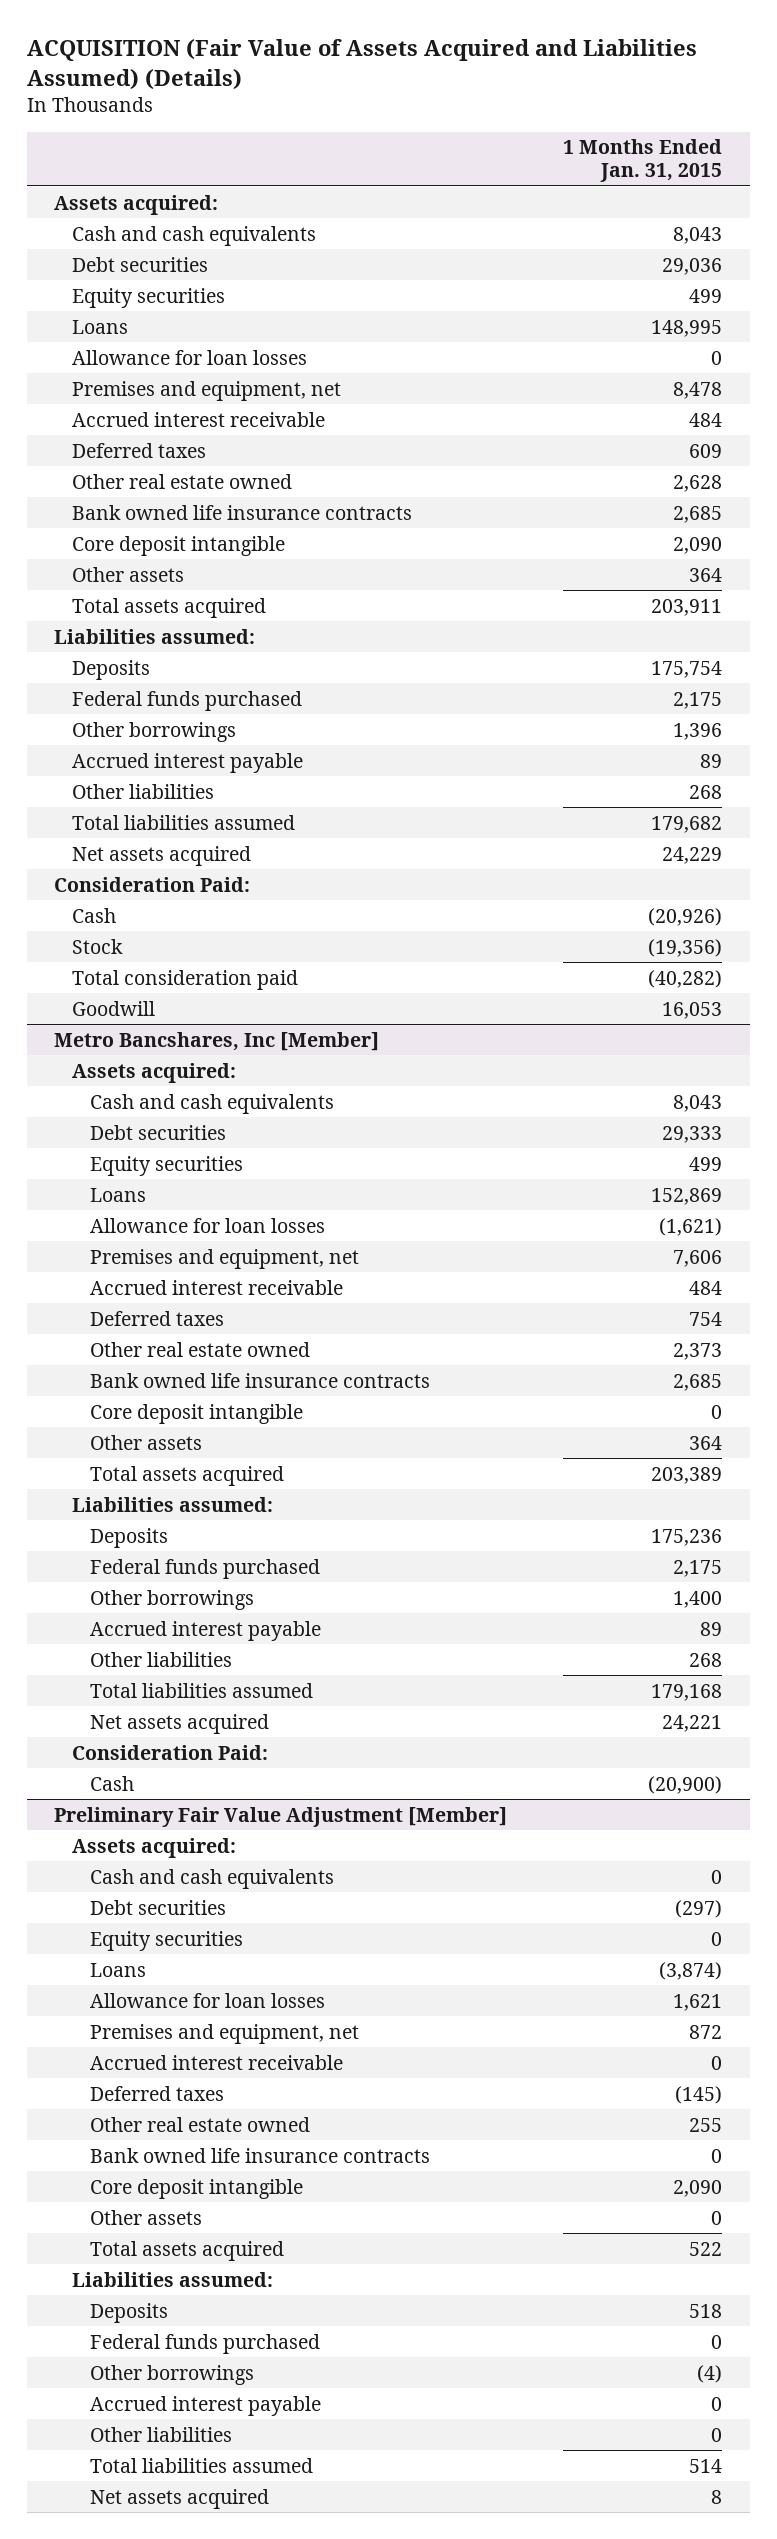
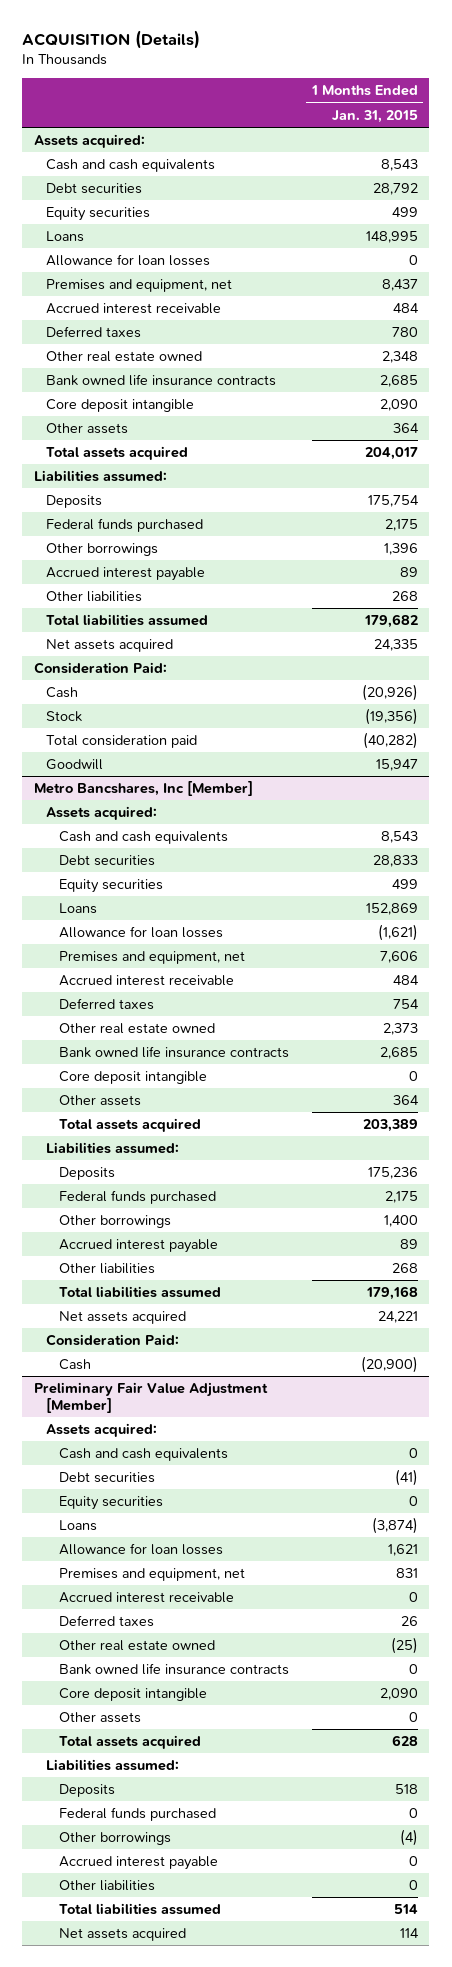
- ACQUISITION (Fair Value of Assets Acquired and Liabilities Assumed) (Details)
+ ACQUISITION (Details)
- Cash and cash equivalents | 8,043
- Debt securities | 29,036
+ Cash and cash equivalents | 8,543
+ Debt securities | 28,792
- Premises and equipment, net | 8,478
+ Premises and equipment, net | 8,437
- Deferred taxes | 609
- Other real estate owned | 2,628
+ Deferred taxes | 780
+ Other real estate owned | 2,348
- Total assets acquired | 203,911
+ Total assets acquired | 204,017
- Net assets acquired | 24,229
+ Net assets acquired | 24,335
- Goodwill | 16,053
+ Goodwill | 15,947
@ Metro Bancshares, Inc [Member]
- Cash and cash equivalents | 8,043
- Debt securities | 29,333
+ Cash and cash equivalents | 8,543
+ Debt securities | 28,833
@ Preliminary Fair Value Adjustment [Member]
- Debt securities | (297)
+ Debt securities | (41)
- Premises and equipment, net | 872
+ Premises and equipment, net | 831
- Deferred taxes | (145)
- Other real estate owned | 255
+ Deferred taxes | 26
+ Other real estate owned | (25)
- Total assets acquired | 522
+ Total assets acquired | 628
- Net assets acquired | 8
+ Net assets acquired | 114

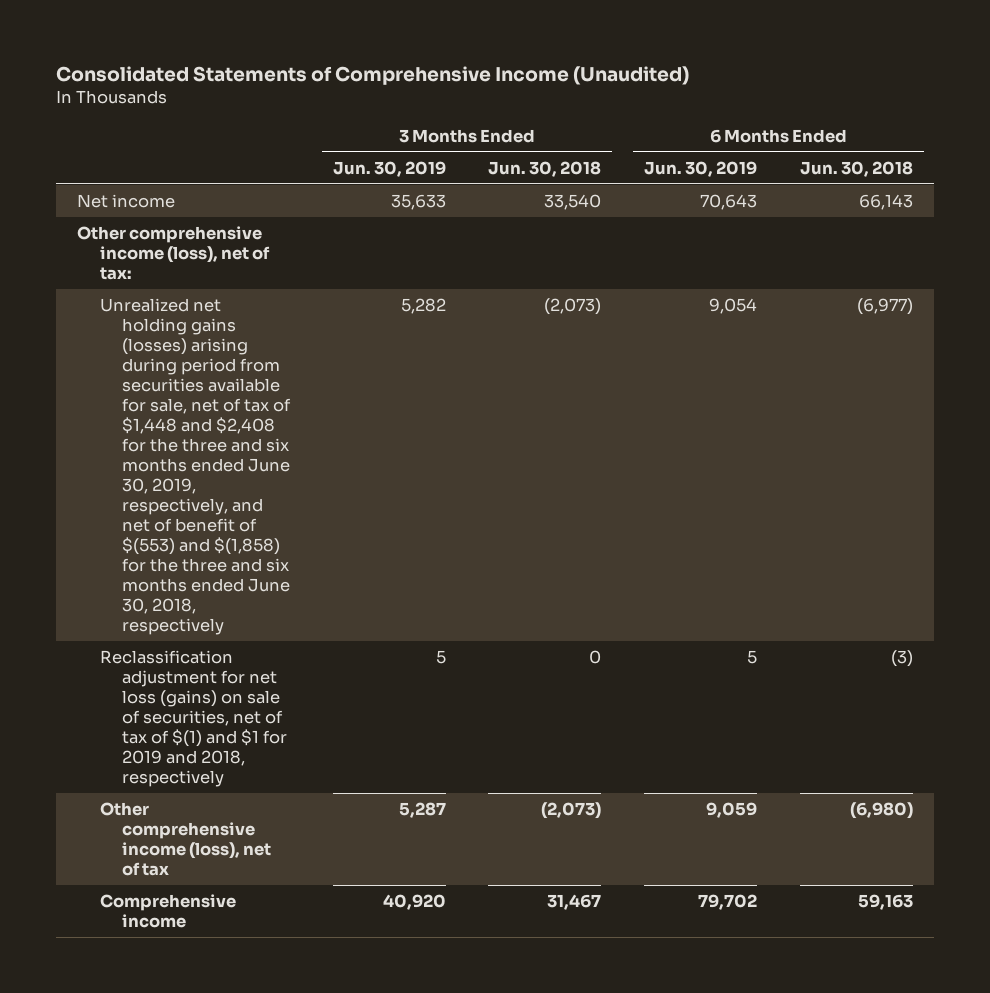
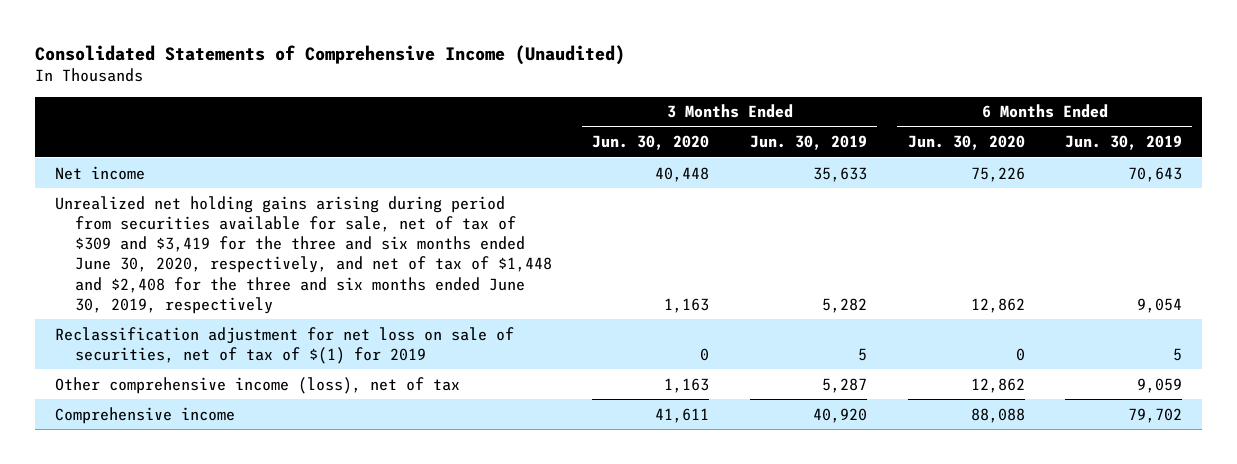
- | 3 Months Ended Jun. 30, 2019 | 3 Months Ended Jun. 30, 2018 | 6 Months Ended Jun. 30, 2019 | 6 Months Ended Jun. 30, 2018
+ | 3 Months Ended Jun. 30, 2020 | 3 Months Ended Jun. 30, 2019 | 6 Months Ended Jun. 30, 2020 | 6 Months Ended Jun. 30, 2019
- Other comprehensive income (loss), net of tax:
- Unrealized net holding gains (losses) arising during period from securities available for sale, net of tax of $1,448 and $2,408 for the three and six months ended June 30, 2019, respectively, and net of benefit of $(553) and $(1,858) for the three and six months ended June 30, 2018, respectively | 5,282 | (2,073) | 9,054 | (6,977)
- Reclassification adjustment for net loss (gains) on sale of securities, net of tax of $(1) and $1 for 2019 and 2018, respectively | 5 | 0 | 5 | (3)
+ Unrealized net holding gains arising during period from securities available for sale, net of tax of $309 and $3,419 for the three and six months ended June 30, 2020, respectively, and net of tax of $1,448 and $2,408 for the three and six months ended June 30, 2019, respectively | 1,163 | 5,282 | 12,862 | 9,054
+ Reclassification adjustment for net loss on sale of securities, net of tax of $(1) for 2019 | 0 | 5 | 0 | 5

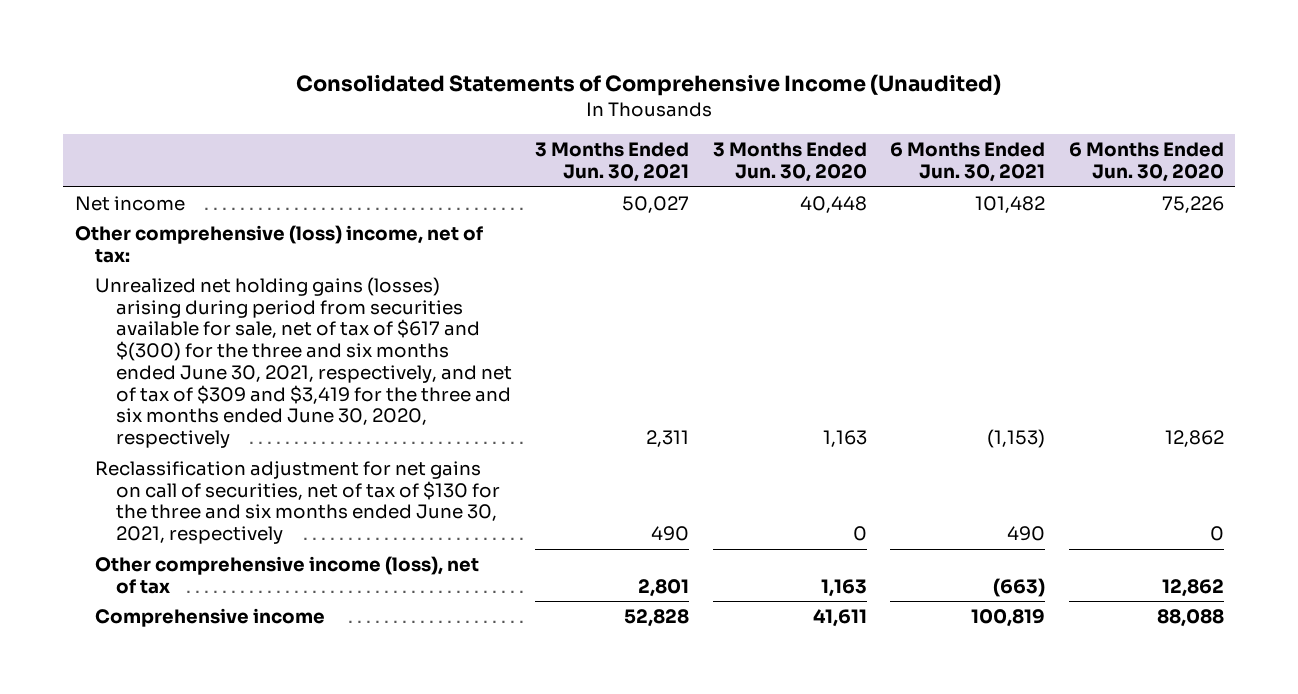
- | 3 Months Ended Jun. 30, 2020 | 3 Months Ended Jun. 30, 2019 | 6 Months Ended Jun. 30, 2020 | 6 Months Ended Jun. 30, 2019
+ | 3 Months Ended Jun. 30, 2021 | 3 Months Ended Jun. 30, 2020 | 6 Months Ended Jun. 30, 2021 | 6 Months Ended Jun. 30, 2020
- Unrealized net holding gains arising during period from securities available for sale, net of tax of $309 and $3,419 for the three and six months ended June 30, 2020, respectively, and net of tax of $1,448 and $2,408 for the three and six months ended June 30, 2019, respectively | 1,163 | 5,282 | 12,862 | 9,054
- Reclassification adjustment for net loss on sale of securities, net of tax of $(1) for 2019 | 0 | 5 | 0 | 5
+ Other comprehensive (loss) income, net of tax:
+ Unrealized net holding gains (losses) arising during period from securities available for sale, net of tax of $617 and $(300) for the three and six months ended June 30, 2021, respectively, and net of tax of $309 and $3,419 for the three and six months ended June 30, 2020, respectively | 2,311 | 1,163 | (1,153) | 12,862
+ Reclassification adjustment for net gains on call of securities, net of tax of $130 for the three and six months ended June 30, 2021, respectively | 490 | 0 | 490 | 0

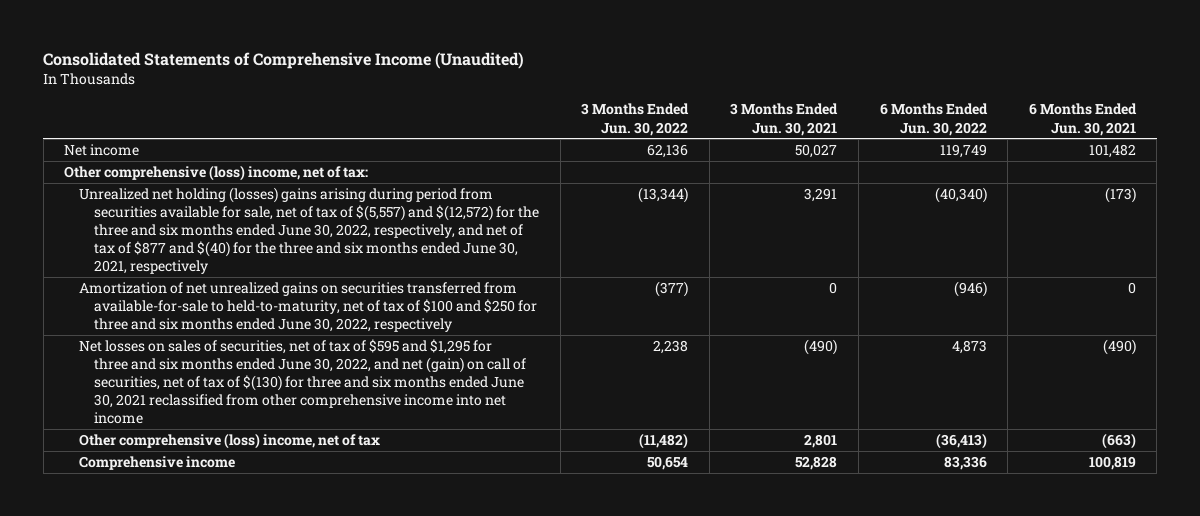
- | 3 Months Ended Jun. 30, 2021 | 3 Months Ended Jun. 30, 2020 | 6 Months Ended Jun. 30, 2021 | 6 Months Ended Jun. 30, 2020
+ | 3 Months Ended Jun. 30, 2022 | 3 Months Ended Jun. 30, 2021 | 6 Months Ended Jun. 30, 2022 | 6 Months Ended Jun. 30, 2021
- Unrealized net holding gains (losses) arising during period from securities available for sale, net of tax of $617 and $(300) for the three and six months ended June 30, 2021, respectively, and net of tax of $309 and $3,419 for the three and six months ended June 30, 2020, respectively | 2,311 | 1,163 | (1,153) | 12,862
- Reclassification adjustment for net gains on call of securities, net of tax of $130 for the three and six months ended June 30, 2021, respectively | 490 | 0 | 490 | 0
- Other comprehensive income (loss), net of tax | 2,801 | 1,163 | (663) | 12,862
+ Unrealized net holding (losses) gains arising during period from securities available for sale, net of tax of $(5,557) and $(12,572) for the three and six months ended June 30, 2022, respectively, and net of tax of $877 and $(40) for the three and six months ended June 30, 2021, respectively | (13,344) | 3,291 | (40,340) | (173)
+ Amortization of net unrealized gains on securities transferred from available-for-sale to held-to-maturity, net of tax of $100 and $250 for three and six months ended June 30, 2022, respectively | (377) | 0 | (946) | 0
+ Net losses on sales of securities, net of tax of $595 and $1,295 for three and six months ended June 30, 2022, and net (gain) on call of securities, net of tax of $(130) for three and six months ended June 30, 2021 reclassified from other comprehensive income into net income | 2,238 | (490) | 4,873 | (490)
+ Other comprehensive (loss) income, net of tax | (11,482) | 2,801 | (36,413) | (663)

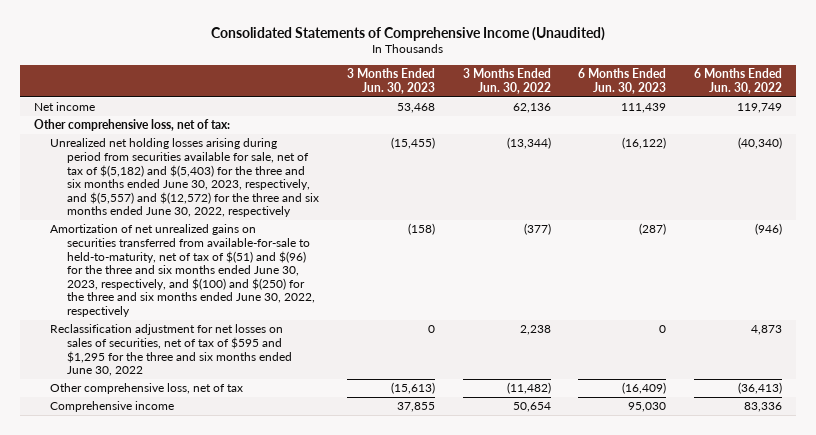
- | 3 Months Ended Jun. 30, 2022 | 3 Months Ended Jun. 30, 2021 | 6 Months Ended Jun. 30, 2022 | 6 Months Ended Jun. 30, 2021
+ | 3 Months Ended Jun. 30, 2023 | 3 Months Ended Jun. 30, 2022 | 6 Months Ended Jun. 30, 2023 | 6 Months Ended Jun. 30, 2022
- Other comprehensive (loss) income, net of tax:
- Unrealized net holding (losses) gains arising during period from securities available for sale, net of tax of $(5,557) and $(12,572) for the three and six months ended June 30, 2022, respectively, and net of tax of $877 and $(40) for the three and six months ended June 30, 2021, respectively | (13,344) | 3,291 | (40,340) | (173)
- Amortization of net unrealized gains on securities transferred from available-for-sale to held-to-maturity, net of tax of $100 and $250 for three and six months ended June 30, 2022, respectively | (377) | 0 | (946) | 0
- Net losses on sales of securities, net of tax of $595 and $1,295 for three and six months ended June 30, 2022, and net (gain) on call of securities, net of tax of $(130) for three and six months ended June 30, 2021 reclassified from other comprehensive income into net income | 2,238 | (490) | 4,873 | (490)
- Other comprehensive (loss) income, net of tax | (11,482) | 2,801 | (36,413) | (663)
+ Other comprehensive loss, net of tax:
+ Unrealized net holding losses arising during period from securities available for sale, net of tax of $(5,182) and $(5,403) for the three and six months ended June 30, 2023, respectively, and $(5,557) and $(12,572) for the three and six months ended June 30, 2022, respectively | (15,455) | (13,344) | (16,122) | (40,340)
+ Amortization of net unrealized gains on securities transferred from available-for-sale to held-to-maturity, net of tax of $(51) and $(96) for the three and six months ended June 30, 2023, respectively, and $(100) and $(250) for the three and six months ended June 30, 2022, respectively | (158) | (377) | (287) | (946)
+ Reclassification adjustment for net losses on sales of securities, net of tax of $595 and $1,295 for the three and six months ended June 30, 2022 | 0 | 2,238 | 0 | 4,873
+ Other comprehensive loss, net of tax | (15,613) | (11,482) | (16,409) | (36,413)

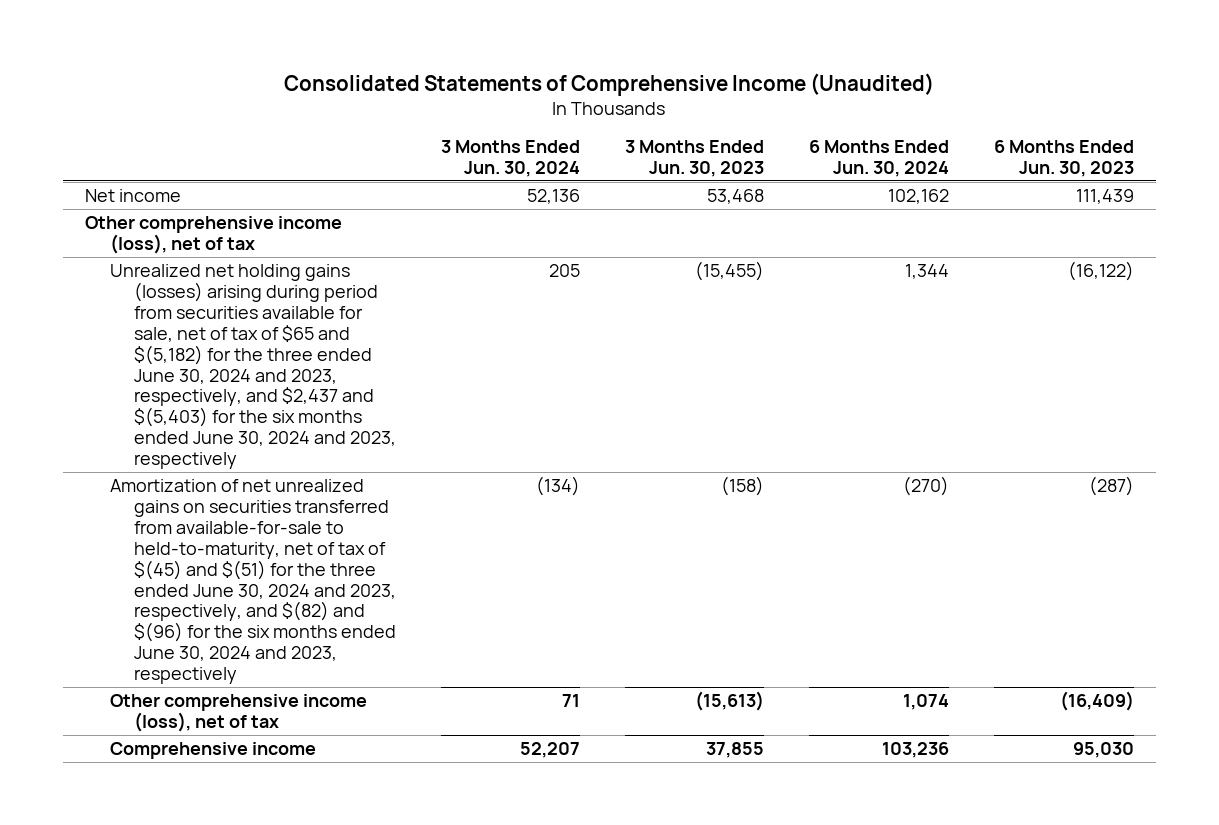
- | 3 Months Ended Jun. 30, 2023 | 3 Months Ended Jun. 30, 2022 | 6 Months Ended Jun. 30, 2023 | 6 Months Ended Jun. 30, 2022
+ | 3 Months Ended Jun. 30, 2024 | 3 Months Ended Jun. 30, 2023 | 6 Months Ended Jun. 30, 2024 | 6 Months Ended Jun. 30, 2023
- Other comprehensive loss, net of tax:
- Unrealized net holding losses arising during period from securities available for sale, net of tax of $(5,182) and $(5,403) for the three and six months ended June 30, 2023, respectively, and $(5,557) and $(12,572) for the three and six months ended June 30, 2022, respectively | (15,455) | (13,344) | (16,122) | (40,340)
- Amortization of net unrealized gains on securities transferred from available-for-sale to held-to-maturity, net of tax of $(51) and $(96) for the three and six months ended June 30, 2023, respectively, and $(100) and $(250) for the three and six months ended June 30, 2022, respectively | (158) | (377) | (287) | (946)
- Reclassification adjustment for net losses on sales of securities, net of tax of $595 and $1,295 for the three and six months ended June 30, 2022 | 0 | 2,238 | 0 | 4,873
- Other comprehensive loss, net of tax | (15,613) | (11,482) | (16,409) | (36,413)
+ Other comprehensive income (loss), net of tax
+ Unrealized net holding gains (losses) arising during period from securities available for sale, net of tax of $65 and $(5,182) for the three ended June 30, 2024 and 2023, respectively, and $2,437 and $(5,403) for the six months ended June 30, 2024 and 2023, respectively | 205 | (15,455) | 1,344 | (16,122)
+ Amortization of net unrealized gains on securities transferred from available-for-sale to held-to-maturity, net of tax of $(45) and $(51) for the three ended June 30, 2024 and 2023, respectively, and $(82) and $(96) for the six months ended June 30, 2024 and 2023, respectively | (134) | (158) | (270) | (287)
+ Other comprehensive income (loss), net of tax | 71 | (15,613) | 1,074 | (16,409)

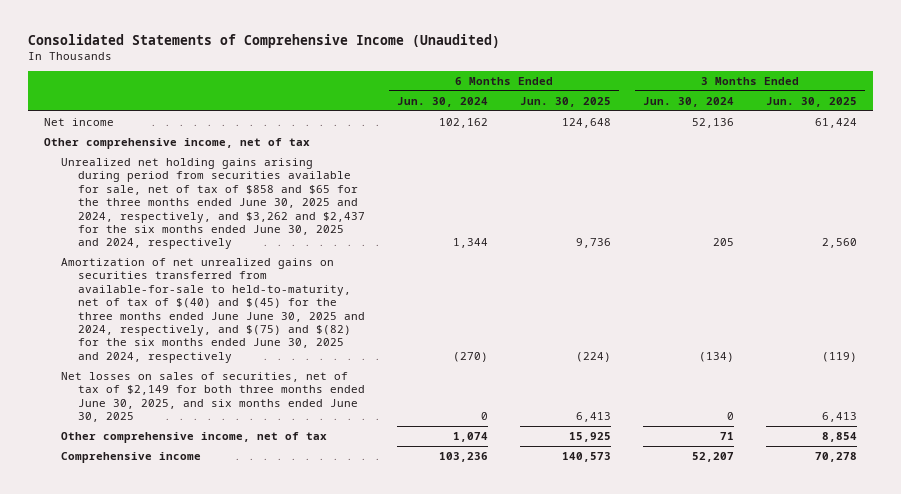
- | 3 Months Ended Jun. 30, 2024 | 3 Months Ended Jun. 30, 2023 | 6 Months Ended Jun. 30, 2024 | 6 Months Ended Jun. 30, 2023
+ | 6 Months Ended Jun. 30, 2024 | 6 Months Ended Jun. 30, 2025 | 3 Months Ended Jun. 30, 2024 | 3 Months Ended Jun. 30, 2025
- Other comprehensive income (loss), net of tax
- Unrealized net holding gains (losses) arising during period from securities available for sale, net of tax of $65 and $(5,182) for the three ended June 30, 2024 and 2023, respectively, and $2,437 and $(5,403) for the six months ended June 30, 2024 and 2023, respectively | 205 | (15,455) | 1,344 | (16,122)
- Amortization of net unrealized gains on securities transferred from available-for-sale to held-to-maturity, net of tax of $(45) and $(51) for the three ended June 30, 2024 and 2023, respectively, and $(82) and $(96) for the six months ended June 30, 2024 and 2023, respectively | (134) | (158) | (270) | (287)
- Other comprehensive income (loss), net of tax | 71 | (15,613) | 1,074 | (16,409)
+ Other comprehensive income, net of tax
+ Unrealized net holding gains arising during period from securities available for sale, net of tax of $858 and $65 for the three months ended June 30, 2025 and 2024, respectively, and $3,262 and $2,437 for the six months ended June 30, 2025 and 2024, respectively | 1,344 | 9,736 | 205 | 2,560
+ Amortization of net unrealized gains on securities transferred from available-for-sale to held-to-maturity, net of tax of $(40) and $(45) for the three months ended June June 30, 2025 and 2024, respectively, and $(75) and $(82) for the six months ended June 30, 2025 and 2024, respectively | (270) | (224) | (134) | (119)
+ Net losses on sales of securities, net of tax of $2,149 for both three months ended June 30, 2025, and six months ended June 30, 2025 | 0 | 6,413 | 0 | 6,413
+ Other comprehensive income, net of tax | 1,074 | 15,925 | 71 | 8,854

